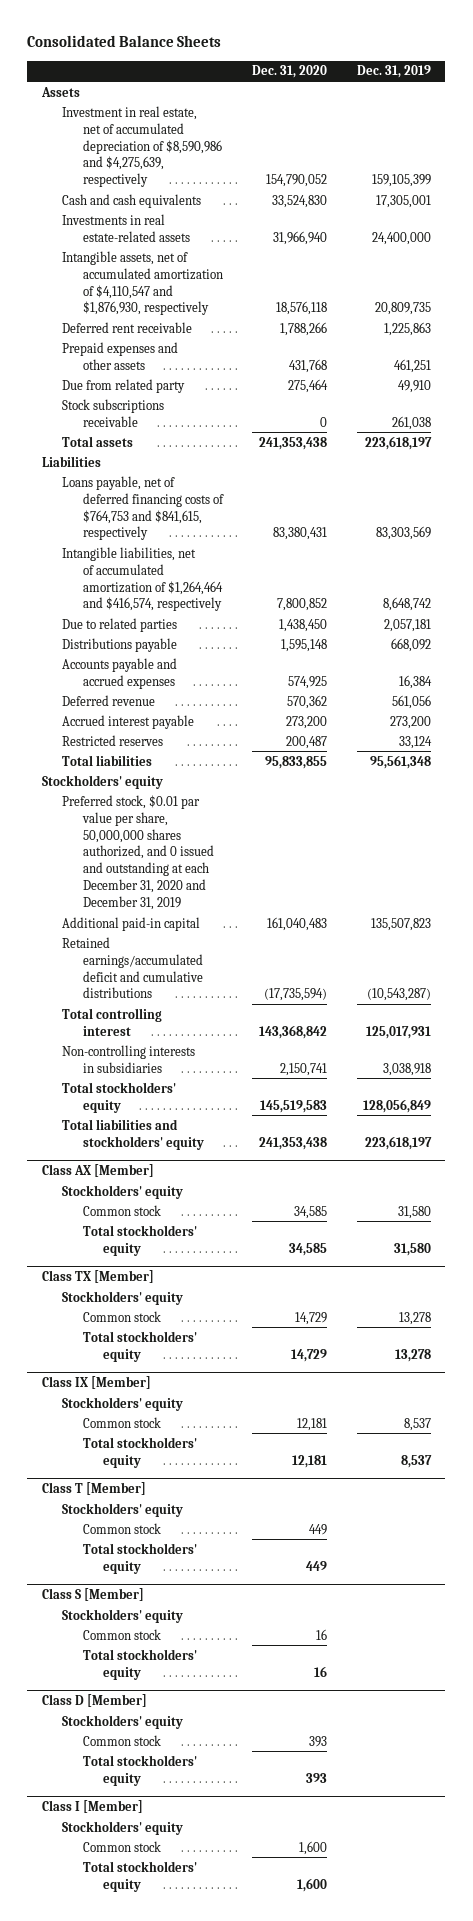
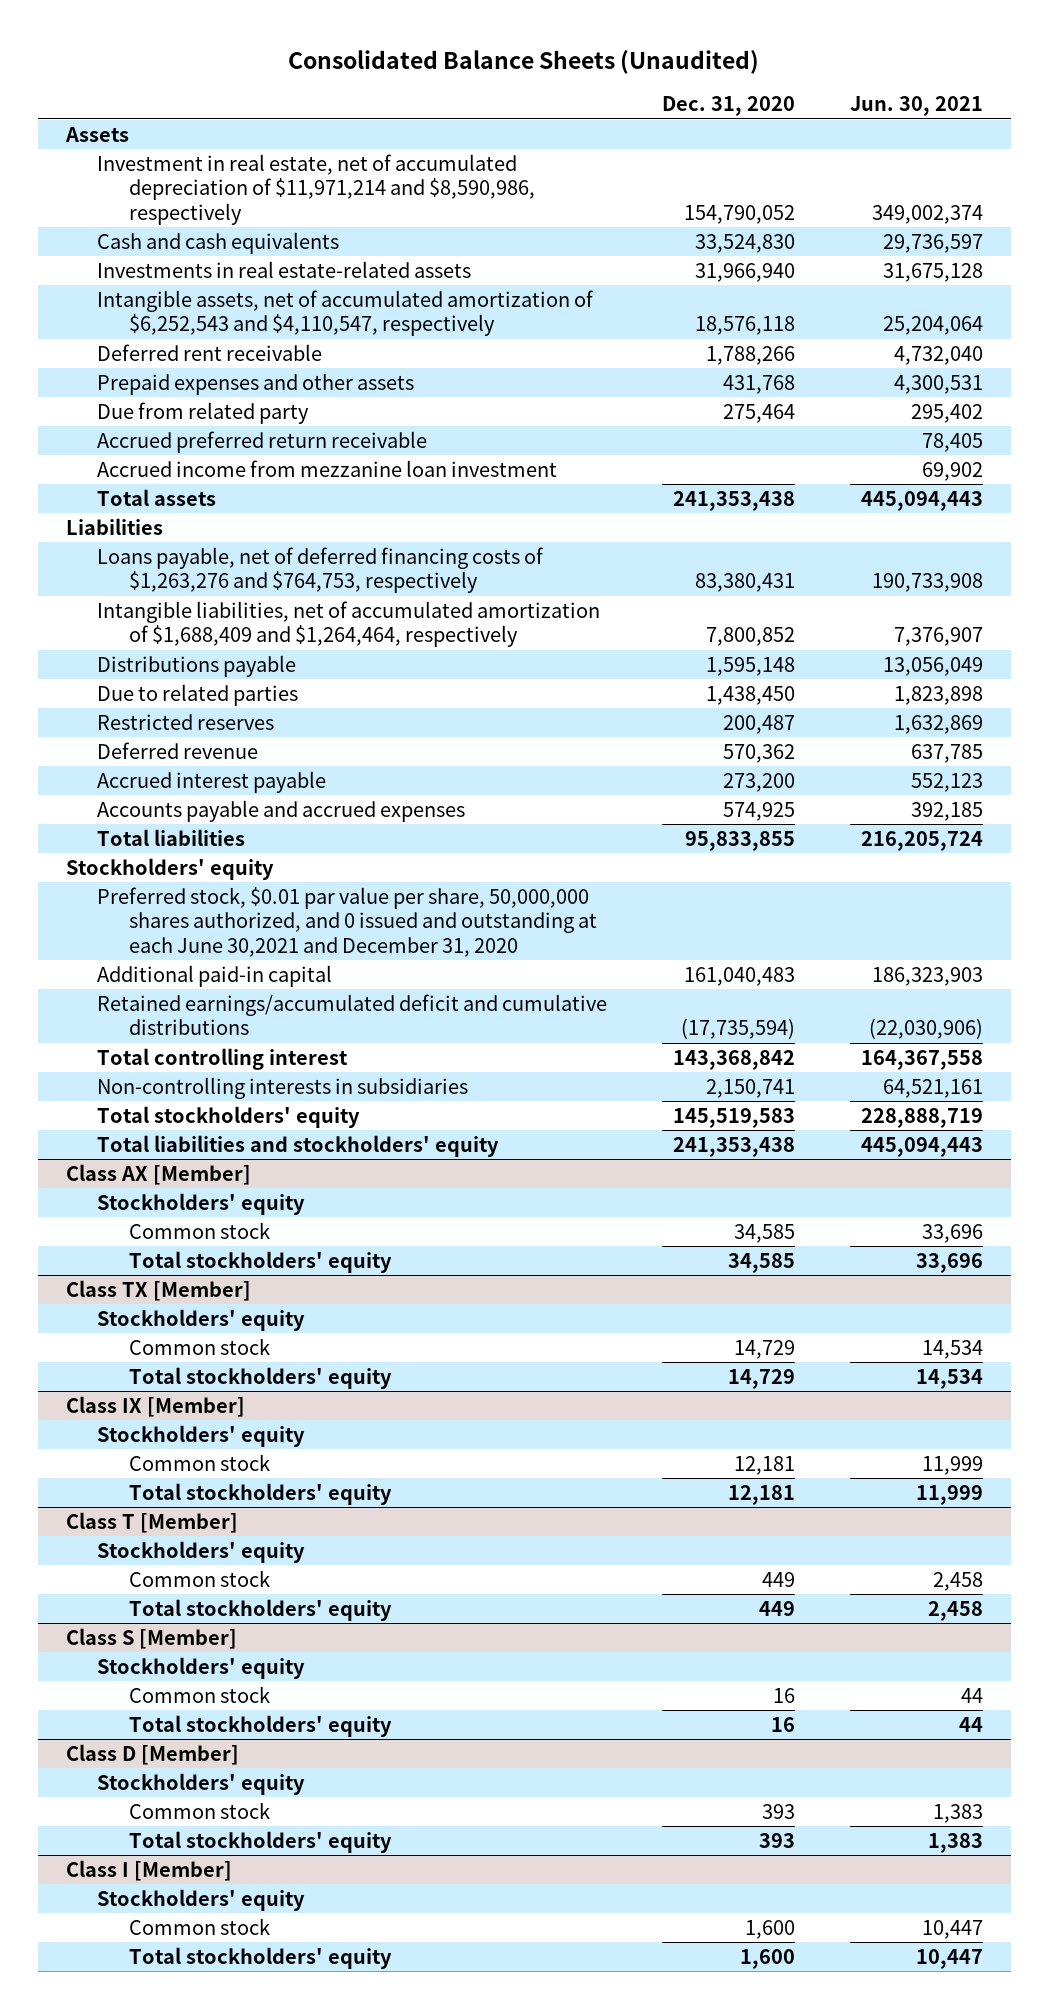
- Consolidated Balance Sheets
+ Consolidated Balance Sheets (Unaudited)
- | Dec. 31, 2020 | Dec. 31, 2019
+ | Dec. 31, 2020 | Jun. 30, 2021
- Investment in real estate, net of accumulated depreciation of $8,590,986 and $4,275,639, respectively | 154,790,052 | 159,105,399
+ Investment in real estate, net of accumulated depreciation of $11,971,214 and $8,590,986, respectively | 154,790,052 | 349,002,374
- Intangible assets, net of accumulated amortization of $4,110,547 and $1,876,930, respectively | 18,576,118 | 20,809,735
+ Intangible assets, net of accumulated amortization of $6,252,543 and $4,110,547, respectively | 18,576,118 | 25,204,064
- Stock subscriptions receivable | 0 | 261,038
+ Accrued preferred return receivable | | 78,405
+ Accrued income from mezzanine loan investment | | 69,902
- Loans payable, net of deferred financing costs of $764,753 and $841,615, respectively | 83,380,431 | 83,303,569
- Intangible liabilities, net of accumulated amortization of $1,264,464 and $416,574, respectively | 7,800,852 | 8,648,742
+ Loans payable, net of deferred financing costs of $1,263,276 and $764,753, respectively | 83,380,431 | 190,733,908
+ Intangible liabilities, net of accumulated amortization of $1,688,409 and $1,264,464, respectively | 7,800,852 | 7,376,907
moved down: Due to related parties | 1,438,450 | 1,823,898
moved up: Restricted reserves | 200,487 | 1,632,869
moved down: Accounts payable and accrued expenses | 574,925 | 392,185
- Preferred stock, $0.01 par value per share, 50,000,000 shares authorized, and 0 issued and outstanding at each December 31, 2020 and December 31, 2019
+ Preferred stock, $0.01 par value per share, 50,000,000 shares authorized, and 0 issued and outstanding at each June 30,2021 and December 31, 2020

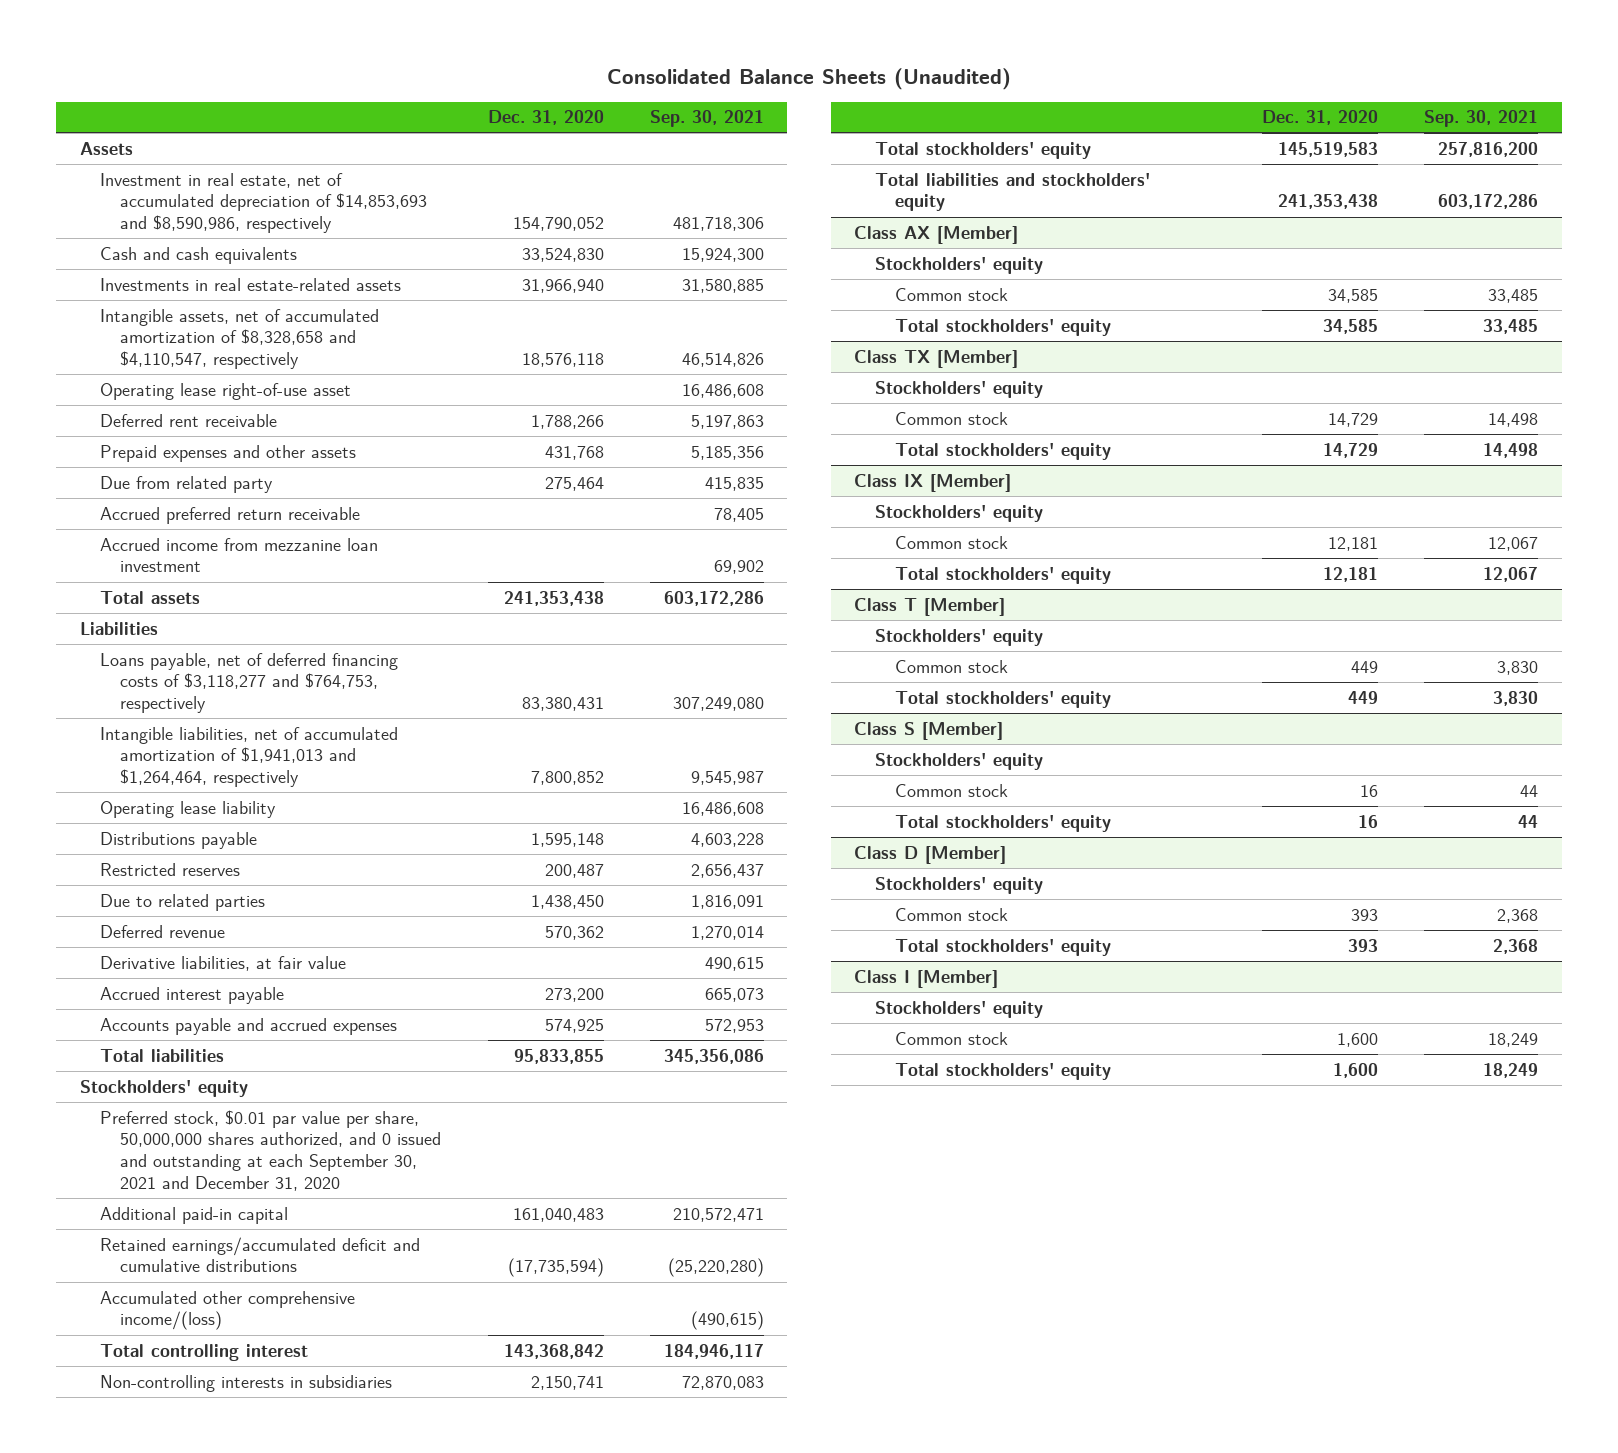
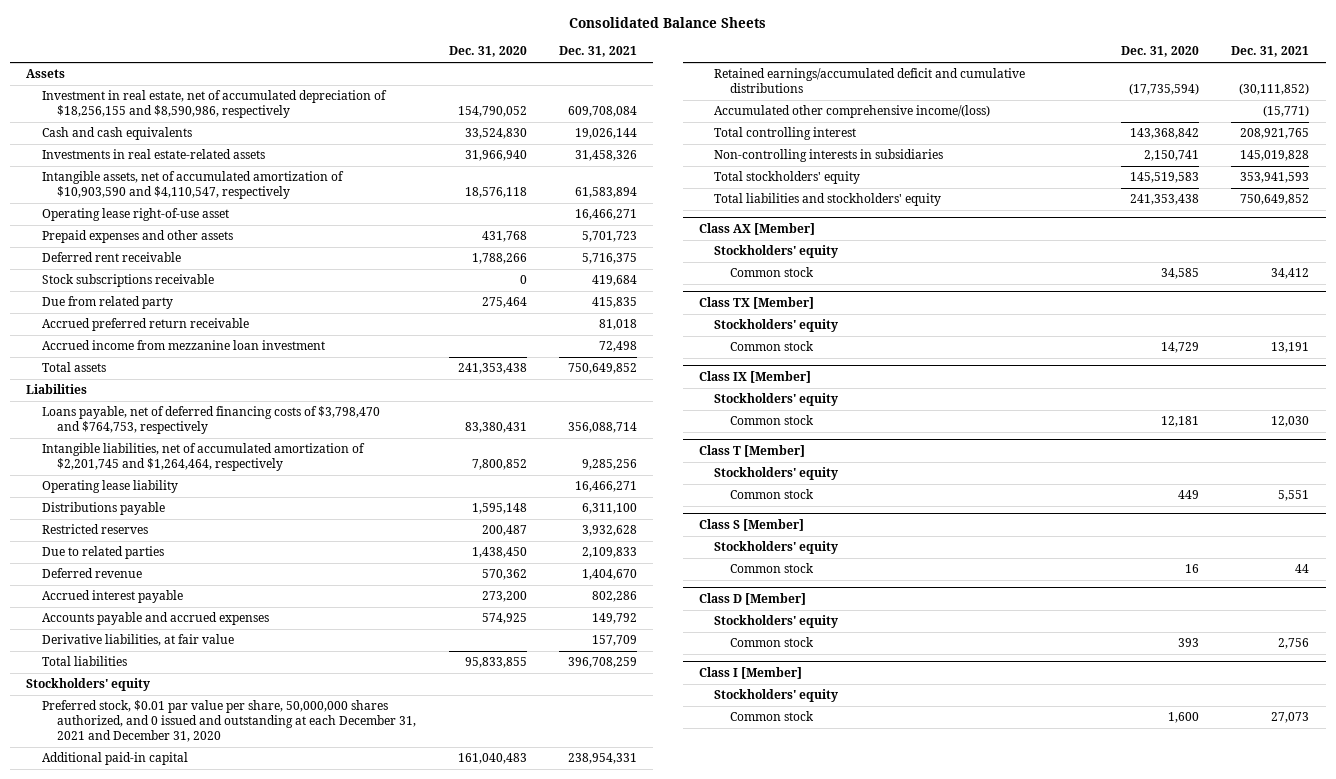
- Consolidated Balance Sheets (Unaudited)
+ Consolidated Balance Sheets
- | Dec. 31, 2020 | Sep. 30, 2021
+ | Dec. 31, 2020 | Dec. 31, 2021
- Investment in real estate, net of accumulated depreciation of $14,853,693 and $8,590,986, respectively | 154,790,052 | 481,718,306
+ Investment in real estate, net of accumulated depreciation of $18,256,155 and $8,590,986, respectively | 154,790,052 | 609,708,084
- Intangible assets, net of accumulated amortization of $8,328,658 and $4,110,547, respectively | 18,576,118 | 46,514,826
+ Intangible assets, net of accumulated amortization of $10,903,590 and $4,110,547, respectively | 18,576,118 | 61,583,894
moved down: Deferred rent receivable | 1,788,266 | 5,716,375
+ Stock subscriptions receivable | 0 | 419,684
- Loans payable, net of deferred financing costs of $3,118,277 and $764,753, respectively | 83,380,431 | 307,249,080
- Intangible liabilities, net of accumulated amortization of $1,941,013 and $1,264,464, respectively | 7,800,852 | 9,545,987
+ Loans payable, net of deferred financing costs of $3,798,470 and $764,753, respectively | 83,380,431 | 356,088,714
+ Intangible liabilities, net of accumulated amortization of $2,201,745 and $1,264,464, respectively | 7,800,852 | 9,285,256
moved down: Derivative liabilities, at fair value | | 157,709
- Preferred stock, $0.01 par value per share, 50,000,000 shares authorized, and 0 issued and outstanding at each September 30, 2021 and December 31, 2020
+ Preferred stock, $0.01 par value per share, 50,000,000 shares authorized, and 0 issued and outstanding at each December 31, 2021 and December 31, 2020
@ Class AX [Member]
- Total stockholders' equity | 34,585 | 33,485
@ Class TX [Member]
- Total stockholders' equity | 14,729 | 14,498
@ Class IX [Member]
- Total stockholders' equity | 12,181 | 12,067
@ Class T [Member]
- Total stockholders' equity | 449 | 3,830
@ Class S [Member]
- Total stockholders' equity | 16 | 44
@ Class D [Member]
- Total stockholders' equity | 393 | 2,368
@ Class I [Member]
- Total stockholders' equity | 1,600 | 18,249

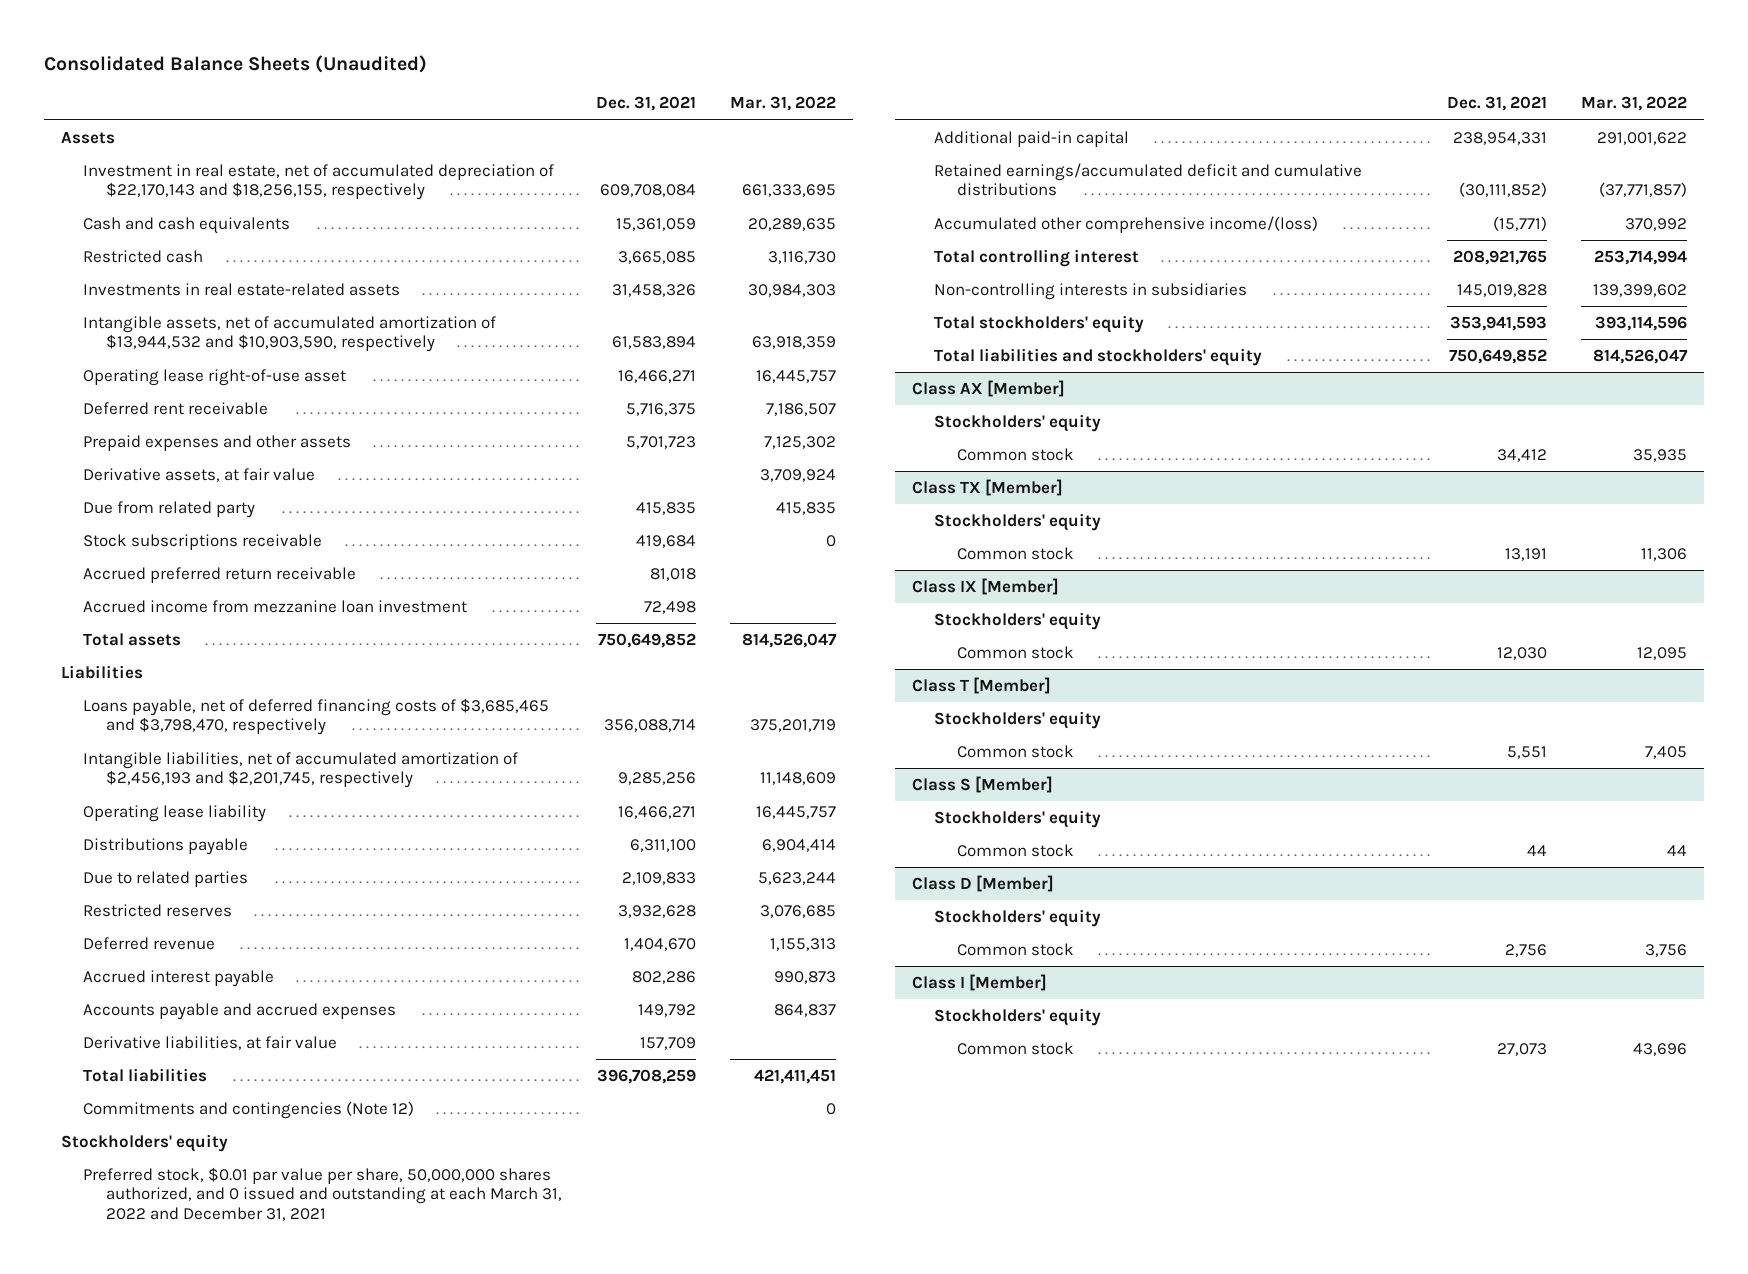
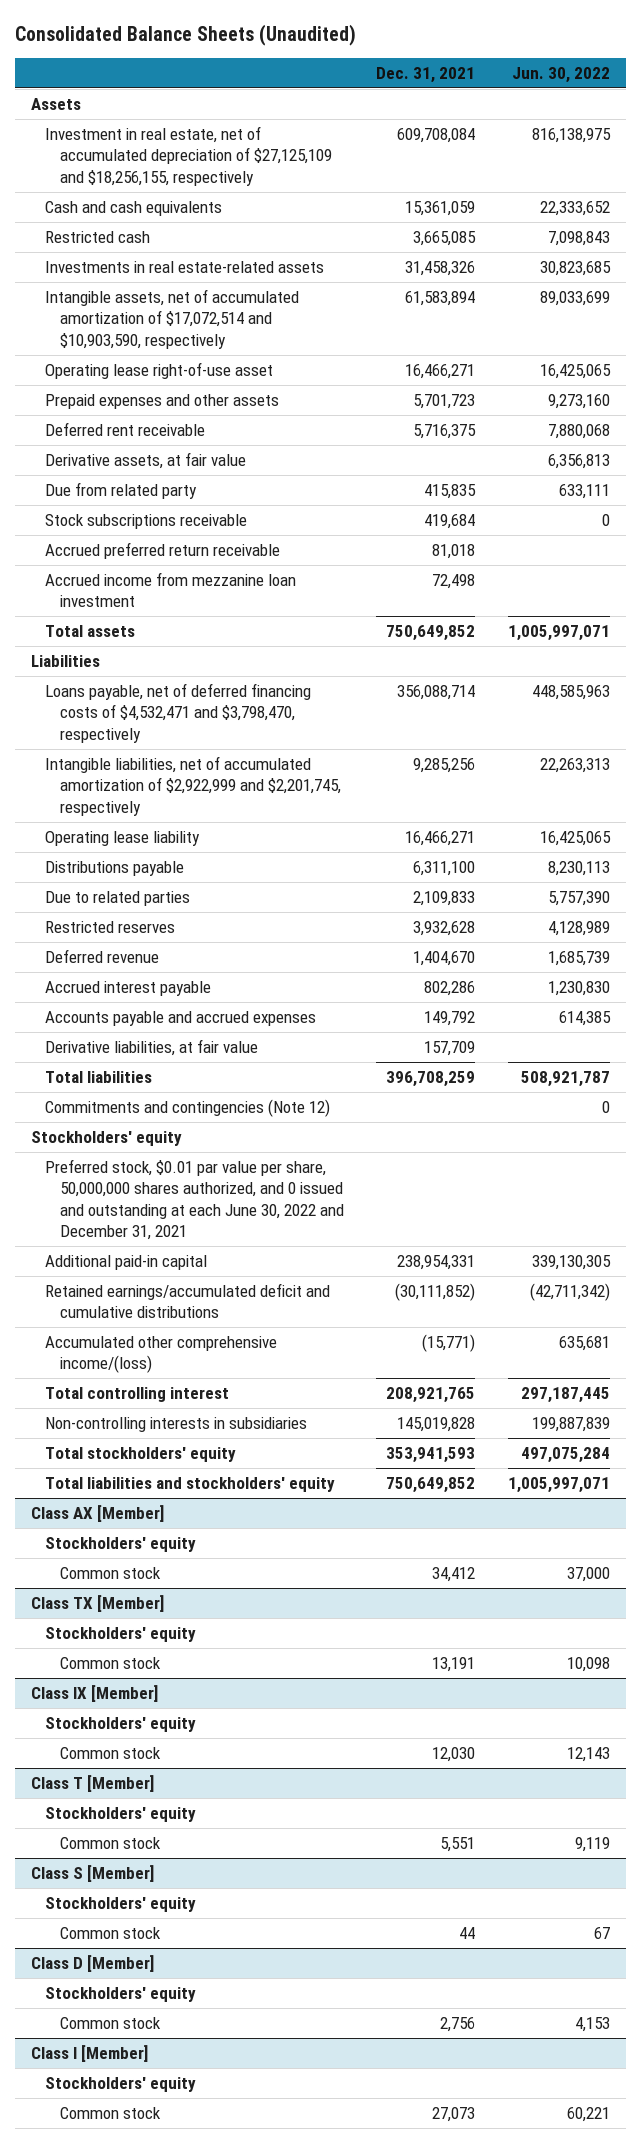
- | Dec. 31, 2021 | Mar. 31, 2022
+ | Dec. 31, 2021 | Jun. 30, 2022
- Investment in real estate, net of accumulated depreciation of $22,170,143 and $18,256,155, respectively | 609,708,084 | 661,333,695
+ Investment in real estate, net of accumulated depreciation of $27,125,109 and $18,256,155, respectively | 609,708,084 | 816,138,975
- Intangible assets, net of accumulated amortization of $13,944,532 and $10,903,590, respectively | 61,583,894 | 63,918,359
+ Intangible assets, net of accumulated amortization of $17,072,514 and $10,903,590, respectively | 61,583,894 | 89,033,699
moved down: Deferred rent receivable | 5,716,375 | 7,880,068
- Loans payable, net of deferred financing costs of $3,685,465 and $3,798,470, respectively | 356,088,714 | 375,201,719
- Intangible liabilities, net of accumulated amortization of $2,456,193 and $2,201,745, respectively | 9,285,256 | 11,148,609
+ Loans payable, net of deferred financing costs of $4,532,471 and $3,798,470, respectively | 356,088,714 | 448,585,963
+ Intangible liabilities, net of accumulated amortization of $2,922,999 and $2,201,745, respectively | 9,285,256 | 22,263,313
- Preferred stock, $0.01 par value per share, 50,000,000 shares authorized, and 0 issued and outstanding at each March 31, 2022 and December 31, 2021
+ Preferred stock, $0.01 par value per share, 50,000,000 shares authorized, and 0 issued and outstanding at each June 30, 2022 and December 31, 2021

